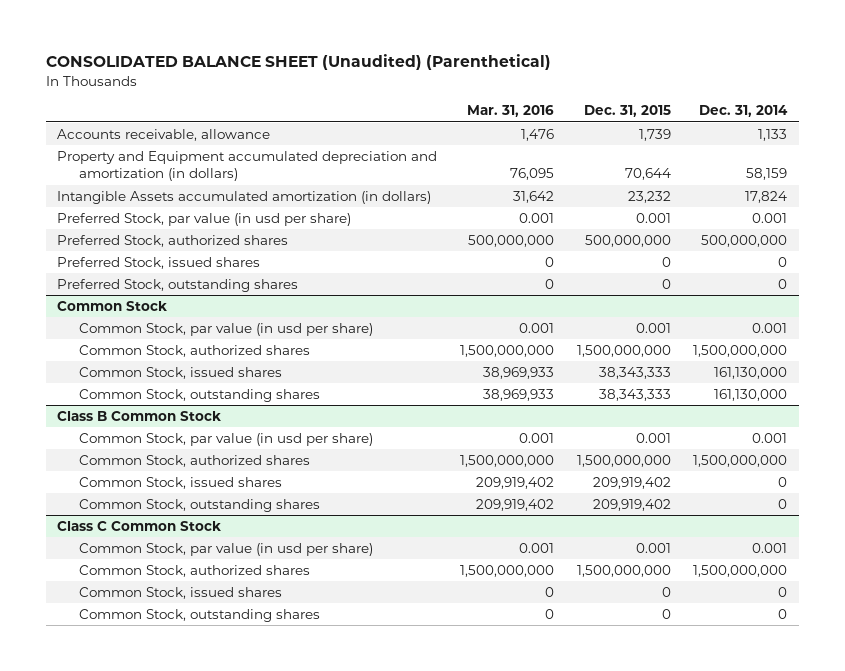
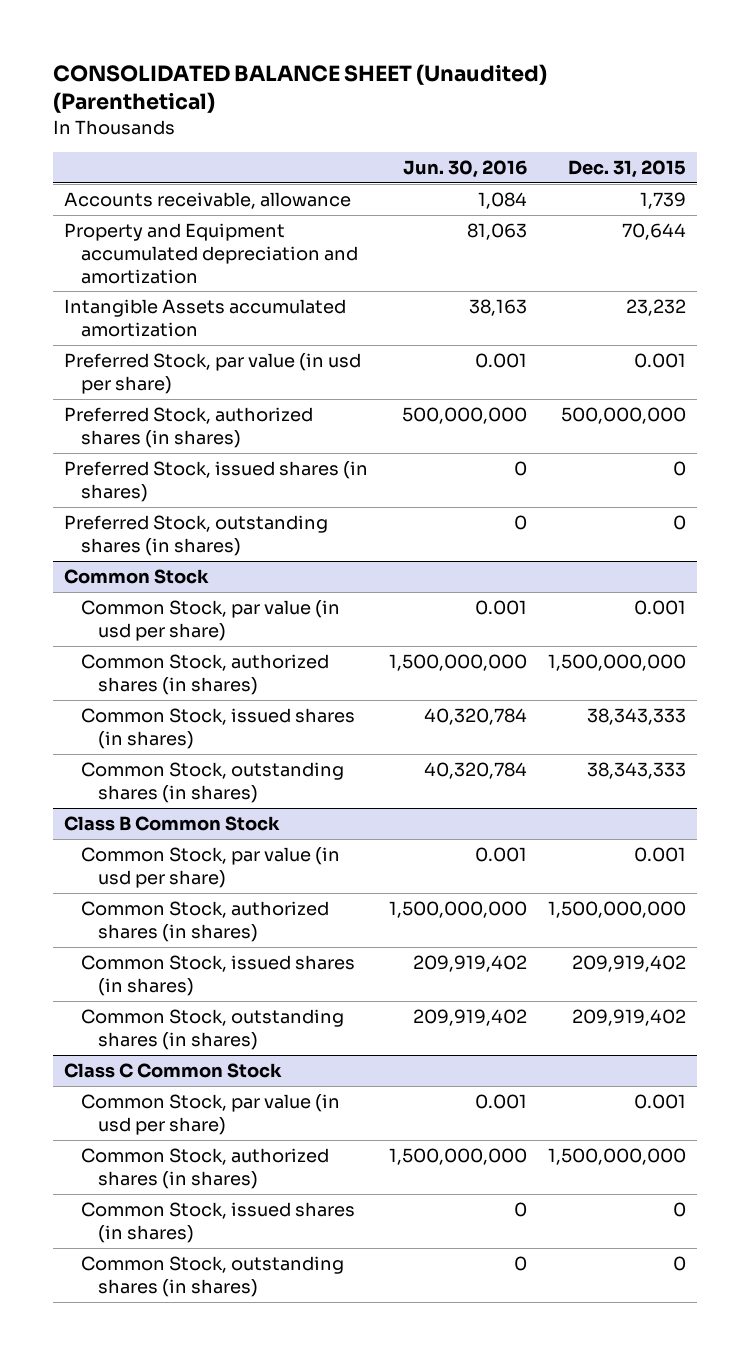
- | Mar. 31, 2016 | Dec. 31, 2015 | Dec. 31, 2014
+ | Jun. 30, 2016 | Dec. 31, 2015
- Property and Equipment accumulated depreciation and amortization (in dollars) | 76,095 | 70,644 | 58,159
- Intangible Assets accumulated amortization (in dollars) | 31,642 | 23,232 | 17,824
+ Property and Equipment accumulated depreciation and amortization | 81,063 | 70,644
+ Intangible Assets accumulated amortization | 38,163 | 23,232
- Preferred Stock, authorized shares | 500,000,000 | 500,000,000 | 500,000,000
- Preferred Stock, issued shares | 0 | 0 | 0
- Preferred Stock, outstanding shares | 0 | 0 | 0
+ Preferred Stock, authorized shares (in shares) | 500,000,000 | 500,000,000
+ Preferred Stock, issued shares (in shares) | 0 | 0
+ Preferred Stock, outstanding shares (in shares) | 0 | 0
@ Common Stock
- Common Stock, authorized shares | 1,500,000,000 | 1,500,000,000 | 1,500,000,000
- Common Stock, issued shares | 38,969,933 | 38,343,333 | 161,130,000
- Common Stock, outstanding shares | 38,969,933 | 38,343,333 | 161,130,000
+ Common Stock, authorized shares (in shares) | 1,500,000,000 | 1,500,000,000
+ Common Stock, issued shares (in shares) | 40,320,784 | 38,343,333
+ Common Stock, outstanding shares (in shares) | 40,320,784 | 38,343,333
@ Class B Common Stock
- Common Stock, authorized shares | 1,500,000,000 | 1,500,000,000 | 1,500,000,000
- Common Stock, issued shares | 209,919,402 | 209,919,402 | 0
- Common Stock, outstanding shares | 209,919,402 | 209,919,402 | 0
+ Common Stock, authorized shares (in shares) | 1,500,000,000 | 1,500,000,000
+ Common Stock, issued shares (in shares) | 209,919,402 | 209,919,402
+ Common Stock, outstanding shares (in shares) | 209,919,402 | 209,919,402
@ Class C Common Stock
- Common Stock, authorized shares | 1,500,000,000 | 1,500,000,000 | 1,500,000,000
- Common Stock, issued shares | 0 | 0 | 0
- Common Stock, outstanding shares | 0 | 0 | 0
+ Common Stock, authorized shares (in shares) | 1,500,000,000 | 1,500,000,000
+ Common Stock, issued shares (in shares) | 0 | 0
+ Common Stock, outstanding shares (in shares) | 0 | 0

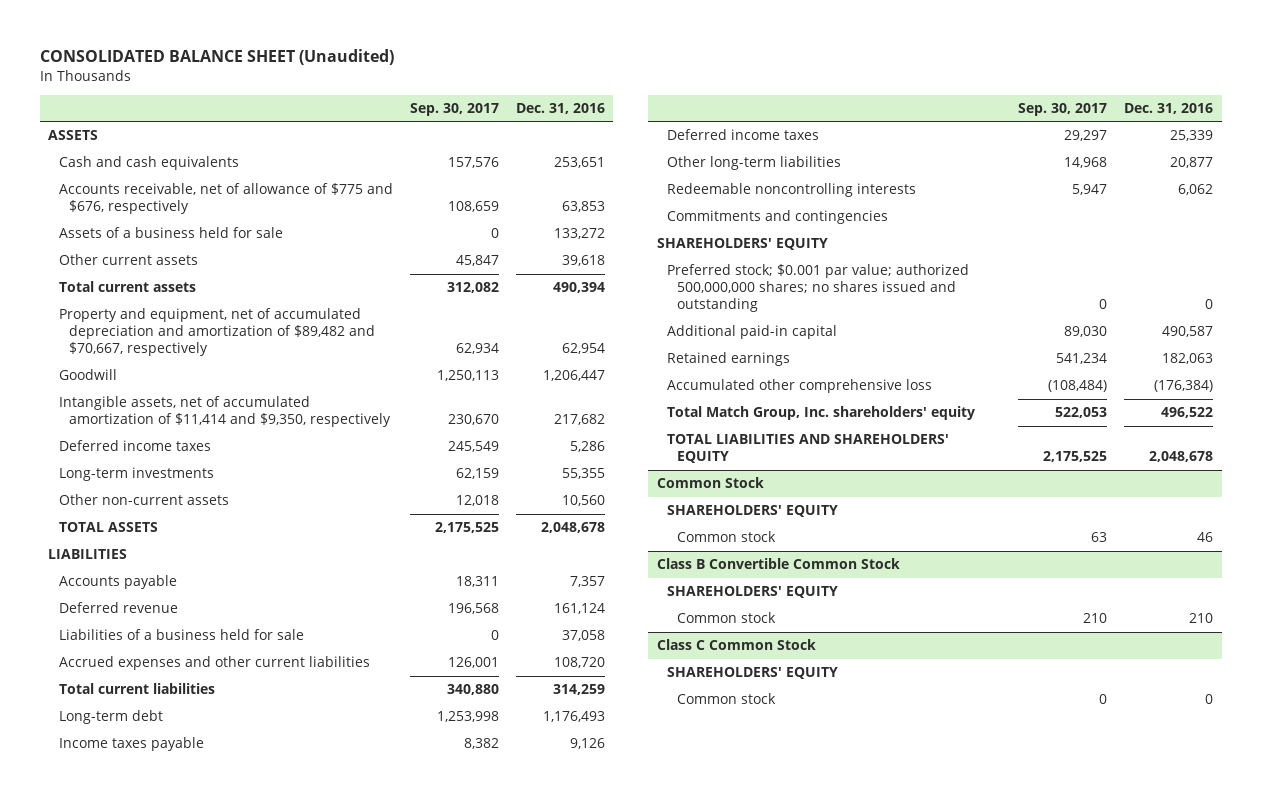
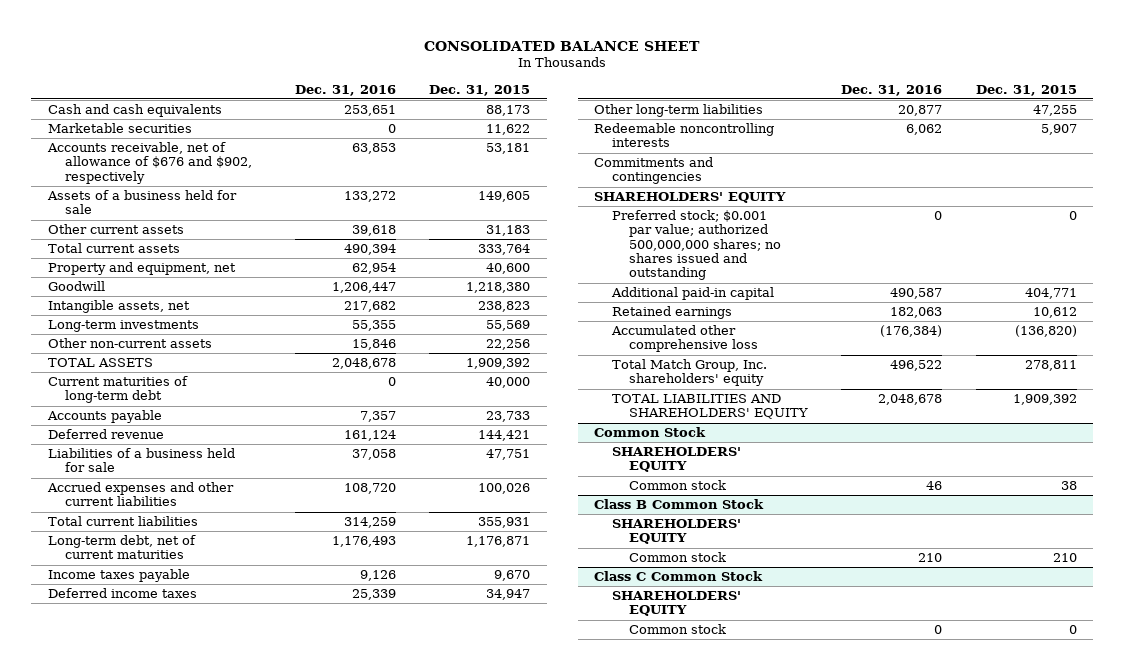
- CONSOLIDATED BALANCE SHEET (Unaudited)
+ CONSOLIDATED BALANCE SHEET
- | Sep. 30, 2017 | Dec. 31, 2016
+ | Dec. 31, 2016 | Dec. 31, 2015
- ASSETS
- Accounts receivable, net of allowance of $775 and $676, respectively | 108,659 | 63,853
+ Marketable securities | 0 | 11,622
+ Accounts receivable, net of allowance of $676 and $902, respectively | 63,853 | 53,181
- Property and equipment, net of accumulated depreciation and amortization of $89,482 and $70,667, respectively | 62,934 | 62,954
+ Property and equipment, net | 62,954 | 40,600
- Intangible assets, net of accumulated amortization of $11,414 and $9,350, respectively | 230,670 | 217,682
- Deferred income taxes | 245,549 | 5,286
+ Intangible assets, net | 217,682 | 238,823
- Other non-current assets | 12,018 | 10,560
+ Other non-current assets | 15,846 | 22,256
- LIABILITIES
+ Current maturities of long-term debt | 0 | 40,000
- Long-term debt | 1,253,998 | 1,176,493
+ Long-term debt, net of current maturities | 1,176,493 | 1,176,871
- Class B Convertible Common Stock
+ Class B Common Stock

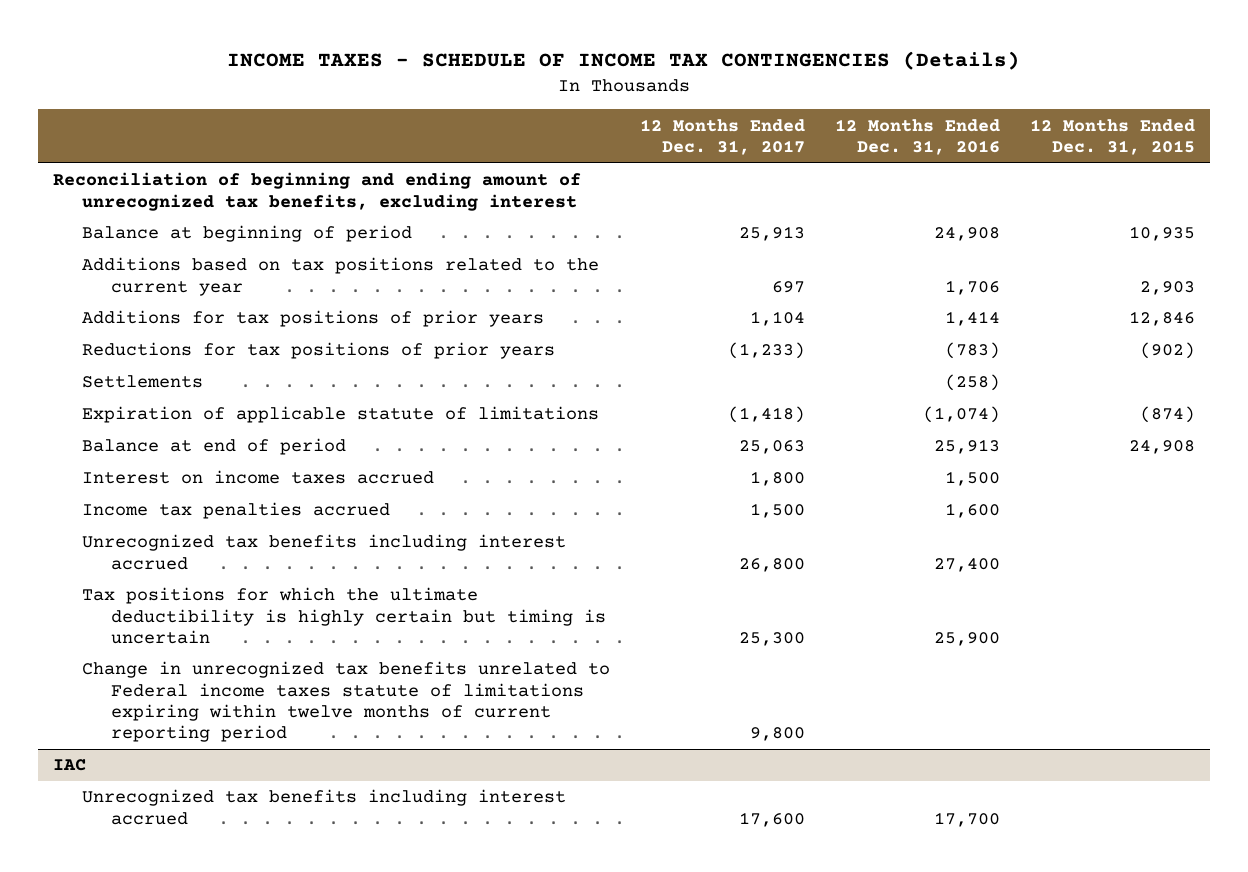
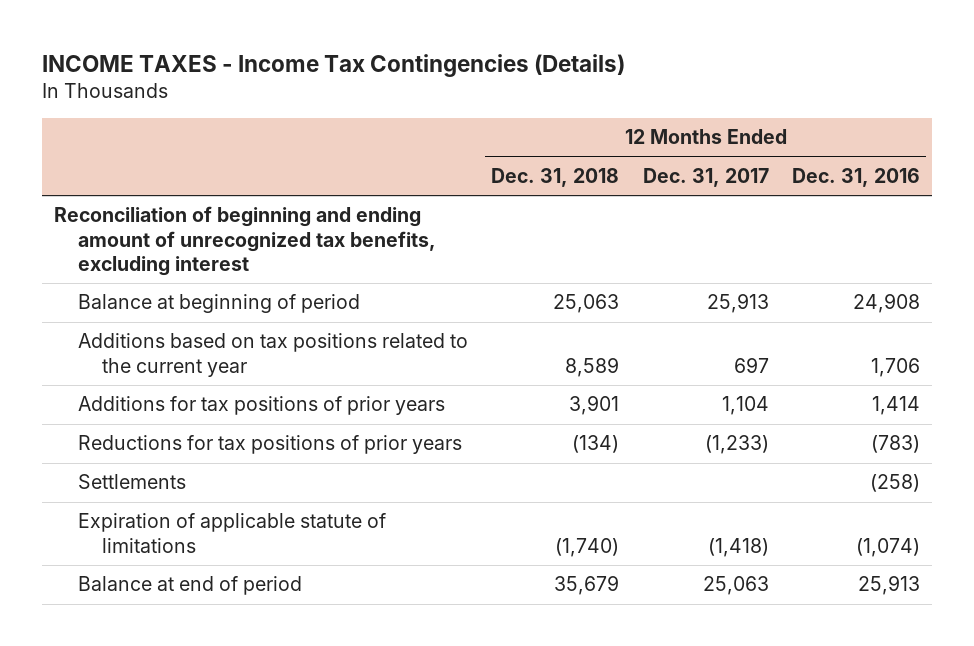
- INCOME TAXES - SCHEDULE OF INCOME TAX CONTINGENCIES (Details)
+ INCOME TAXES - Income Tax Contingencies (Details)
- | 12 Months Ended Dec. 31, 2017 | 12 Months Ended Dec. 31, 2016 | 12 Months Ended Dec. 31, 2015
+ | 12 Months Ended Dec. 31, 2018 | 12 Months Ended Dec. 31, 2017 | 12 Months Ended Dec. 31, 2016
- Interest on income taxes accrued | 1,800 | 1,500 |
- Income tax penalties accrued | 1,500 | 1,600 |
- Unrecognized tax benefits including interest accrued | 26,800 | 27,400 |
- Tax positions for which the ultimate deductibility is highly certain but timing is uncertain | 25,300 | 25,900 |
- Change in unrecognized tax benefits unrelated to Federal income taxes statute of limitations expiring within twelve months of current reporting period | 9,800 | |
- IAC
- Unrecognized tax benefits including interest accrued | 17,600 | 17,700 |

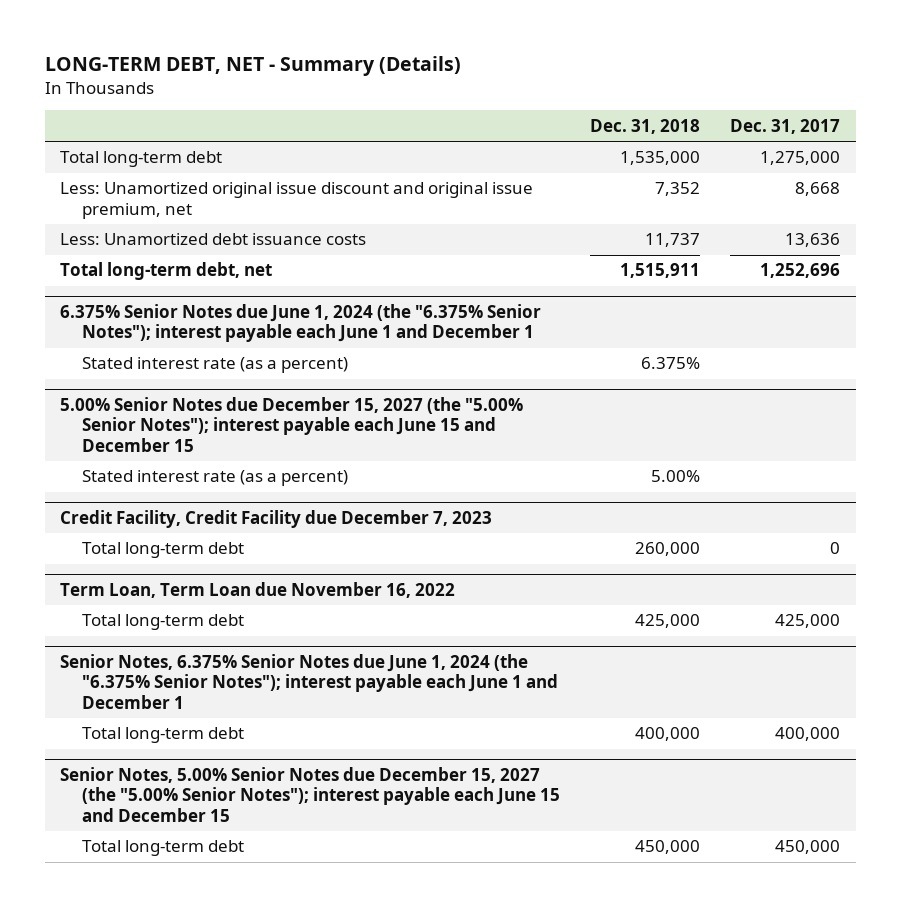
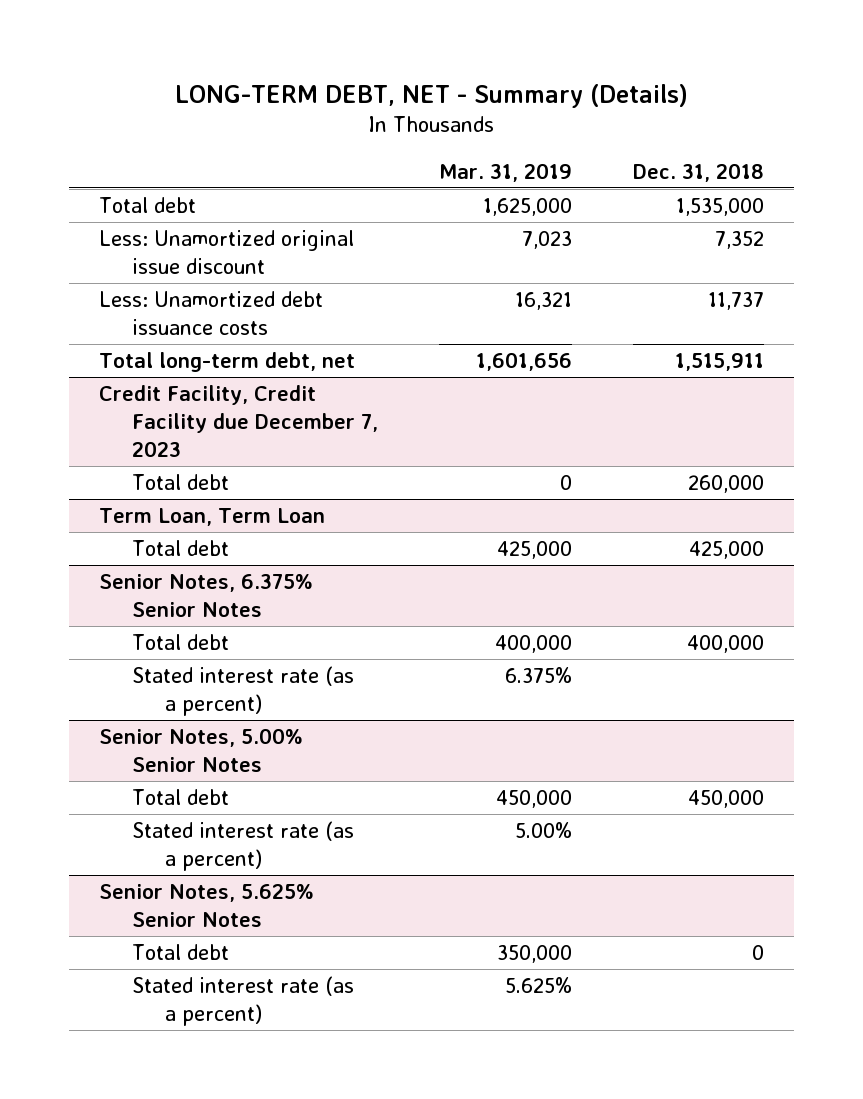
- | Dec. 31, 2018 | Dec. 31, 2017
+ | Mar. 31, 2019 | Dec. 31, 2018
- Total long-term debt | 1,535,000 | 1,275,000
- Less: Unamortized original issue discount and original issue premium, net | 7,352 | 8,668
+ Total debt | 1,625,000 | 1,535,000
+ Less: Unamortized original issue discount | 7,023 | 7,352
- 6.375% Senior Notes due June 1, 2024 (the "6.375% Senior Notes"); interest payable each June 1 and December 1
- Stated interest rate (as a percent) | 6.375% |
- 5.00% Senior Notes due December 15, 2027 (the "5.00% Senior Notes"); interest payable each June 15 and December 15
- Stated interest rate (as a percent) | 5.00% |
@ Credit Facility, Credit Facility due December 7, 2023
- Total long-term debt | 260,000 | 0
- Term Loan, Term Loan due November 16, 2022
- Total long-term debt | 425,000 | 425,000
- Senior Notes, 6.375% Senior Notes due June 1, 2024 (the "6.375% Senior Notes"); interest payable each June 1 and December 1
- Total long-term debt | 400,000 | 400,000
- Senior Notes, 5.00% Senior Notes due December 15, 2027 (the "5.00% Senior Notes"); interest payable each June 15 and December 15
- Total long-term debt | 450,000 | 450,000
@ Credit Facility, Credit Facility due December 7, 2023
+ Total debt | 0 | 260,000
+ Term Loan, Term Loan
+ Total debt | 425,000 | 425,000
+ Senior Notes, 6.375% Senior Notes
+ Total debt | 400,000 | 400,000
+ Stated interest rate (as a percent) | 6.375% |
+ Senior Notes, 5.00% Senior Notes
+ Total debt | 450,000 | 450,000
+ Stated interest rate (as a percent) | 5.00% |
+ Senior Notes, 5.625% Senior Notes
+ Total debt | 350,000 | 0
+ Stated interest rate (as a percent) | 5.625% |

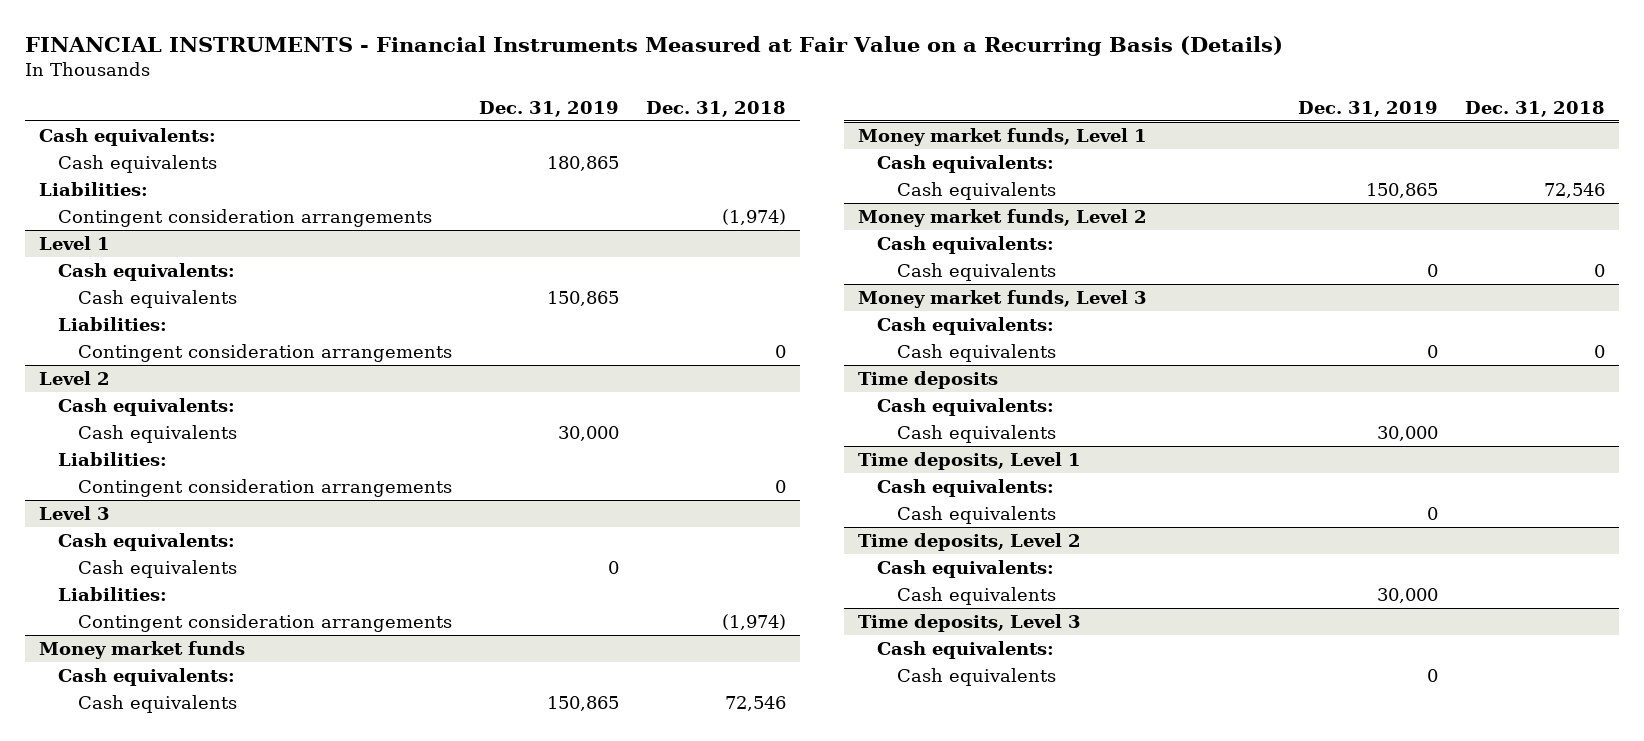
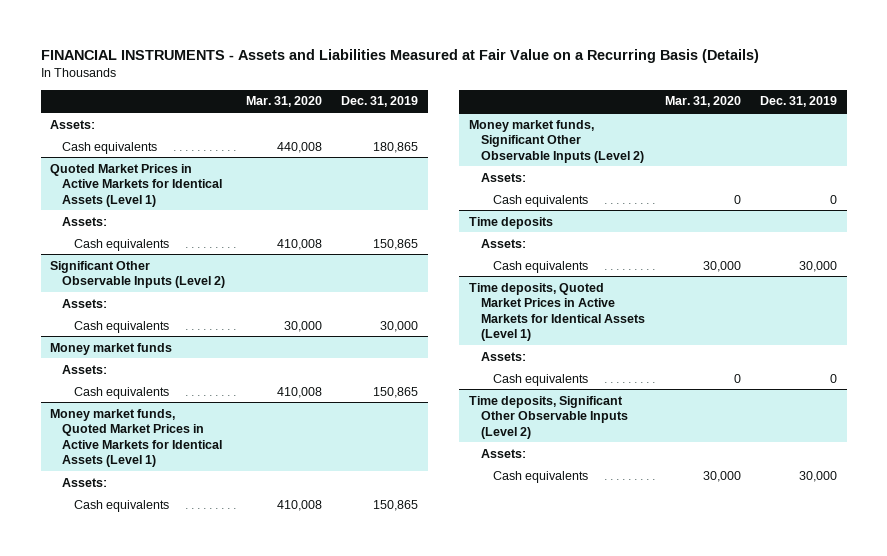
- FINANCIAL INSTRUMENTS - Financial Instruments Measured at Fair Value on a Recurring Basis (Details)
+ FINANCIAL INSTRUMENTS - Assets and Liabilities Measured at Fair Value on a Recurring Basis (Details)
- | Dec. 31, 2019 | Dec. 31, 2018
+ | Mar. 31, 2020 | Dec. 31, 2019
- Cash equivalents:
+ Assets:
- Liabilities:
- Contingent consideration arrangements | | (1,974)
- Level 1
- Cash equivalents:
+ Quoted Market Prices in Active Markets for Identical Assets (Level 1)
+ Assets:
- Liabilities:
- Contingent consideration arrangements | | 0
- Level 2
- Cash equivalents:
+ Significant Other Observable Inputs (Level 2)
+ Assets:
- Liabilities:
- Contingent consideration arrangements | | 0
- Level 3
- Cash equivalents:
- Cash equivalents | 0 |
- Liabilities:
- Contingent consideration arrangements | | (1,974)
@ Money market funds
- Cash equivalents:
+ Assets:
- Money market funds, Level 1
- Cash equivalents:
+ Money market funds, Quoted Market Prices in Active Markets for Identical Assets (Level 1)
+ Assets:
- Money market funds, Level 2
- Cash equivalents:
- Cash equivalents | 0 | 0
- Money market funds, Level 3
- Cash equivalents:
+ Money market funds, Significant Other Observable Inputs (Level 2)
+ Assets:
@ Time deposits
- Cash equivalents:
+ Assets:
- Time deposits, Level 1
- Cash equivalents:
+ Time deposits, Quoted Market Prices in Active Markets for Identical Assets (Level 1)
+ Assets:
- Time deposits, Level 2
- Cash equivalents:
+ Time deposits, Significant Other Observable Inputs (Level 2)
+ Assets:
- Time deposits, Level 3
- Cash equivalents:
- Cash equivalents | 0 |

